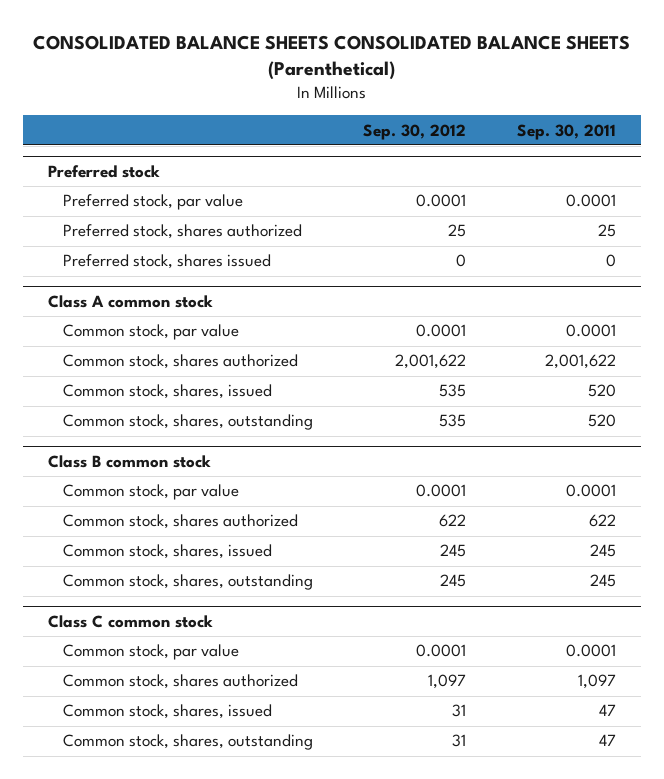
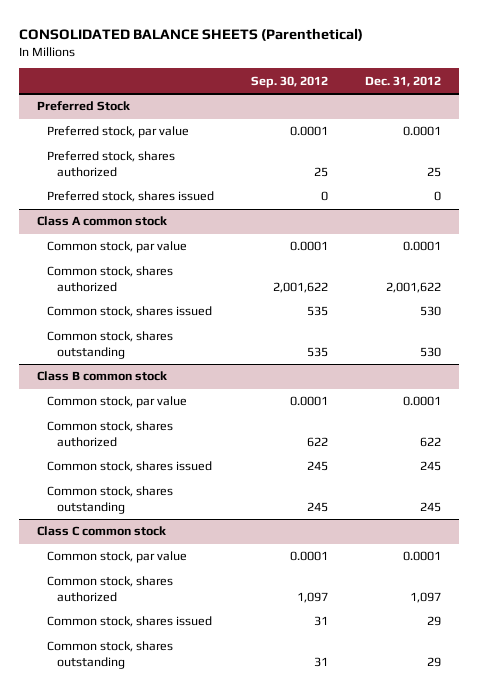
- CONSOLIDATED BALANCE SHEETS CONSOLIDATED BALANCE SHEETS (Parenthetical)
+ CONSOLIDATED BALANCE SHEETS (Parenthetical)
- | Sep. 30, 2012 | Sep. 30, 2011
+ | Sep. 30, 2012 | Dec. 31, 2012
- Preferred stock
+ Preferred Stock
@ Class A common stock
- Common stock, shares, issued | 535 | 520
- Common stock, shares, outstanding | 535 | 520
+ Common stock, shares issued | 535 | 530
+ Common stock, shares outstanding | 535 | 530
@ Class B common stock
- Common stock, shares, issued | 245 | 245
- Common stock, shares, outstanding | 245 | 245
+ Common stock, shares issued | 245 | 245
+ Common stock, shares outstanding | 245 | 245
@ Class C common stock
- Common stock, shares, issued | 31 | 47
- Common stock, shares, outstanding | 31 | 47
+ Common stock, shares issued | 31 | 29
+ Common stock, shares outstanding | 31 | 29

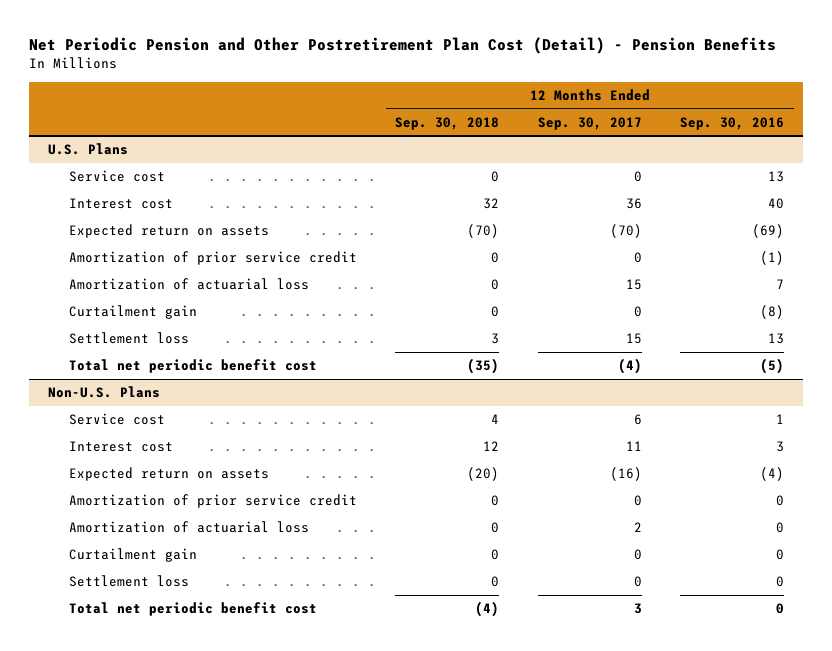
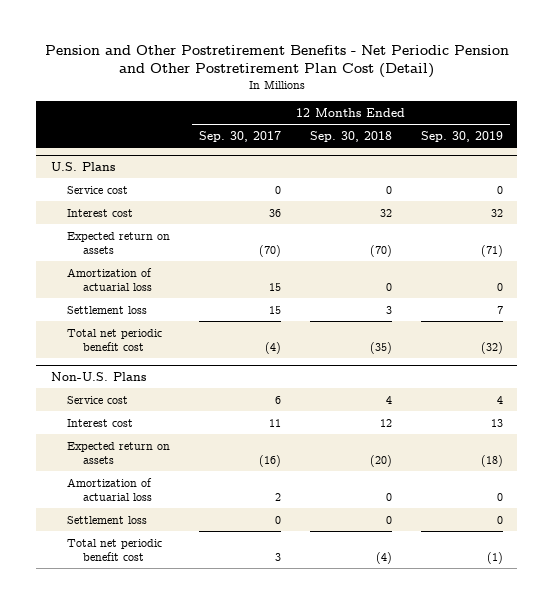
- Net Periodic Pension and Other Postretirement Plan Cost (Detail) - Pension Benefits
+ Pension and Other Postretirement Benefits - Net Periodic Pension and Other Postretirement Plan Cost (Detail)
- | 12 Months Ended Sep. 30, 2018 | 12 Months Ended Sep. 30, 2017 | 12 Months Ended Sep. 30, 2016
+ | 12 Months Ended Sep. 30, 2017 | 12 Months Ended Sep. 30, 2018 | 12 Months Ended Sep. 30, 2019
@ U.S. Plans
- Amortization of prior service credit | 0 | 0 | (1)
- Curtailment gain | 0 | 0 | (8)
@ Non-U.S. Plans
- Amortization of prior service credit | 0 | 0 | 0
- Curtailment gain | 0 | 0 | 0

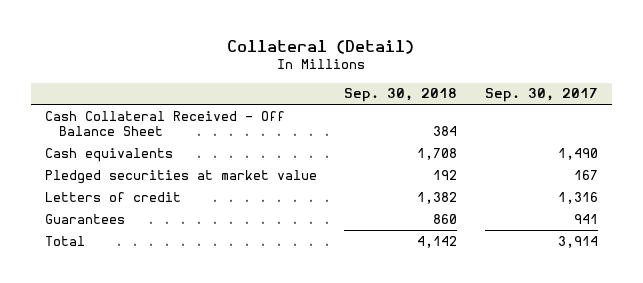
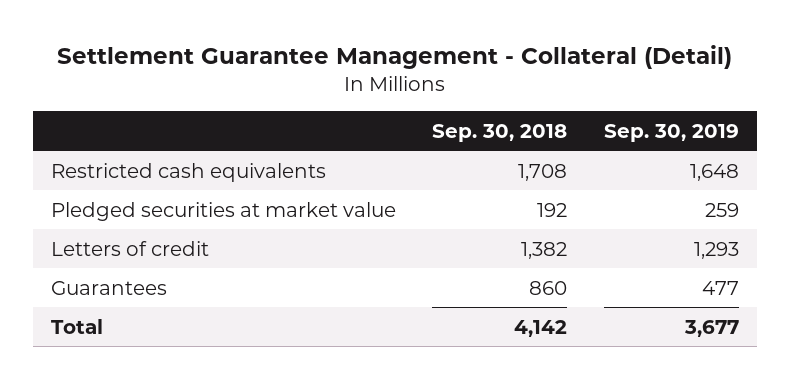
- Collateral (Detail)
+ Settlement Guarantee Management - Collateral (Detail)
- | Sep. 30, 2018 | Sep. 30, 2017
+ | Sep. 30, 2018 | Sep. 30, 2019
- Cash Collateral Received - Off Balance Sheet | 384 |
- Cash equivalents | 1,708 | 1,490
+ Restricted cash equivalents | 1,708 | 1,648

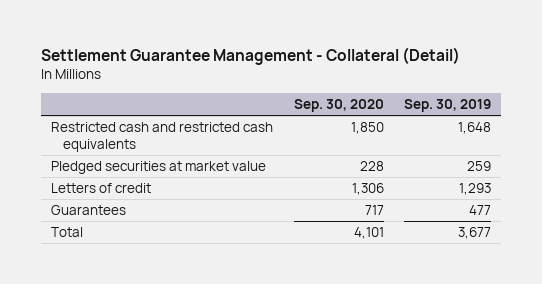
- | Sep. 30, 2018 | Sep. 30, 2019
+ | Sep. 30, 2020 | Sep. 30, 2019
- Restricted cash equivalents | 1,708 | 1,648
+ Restricted cash and restricted cash equivalents | 1,850 | 1,648

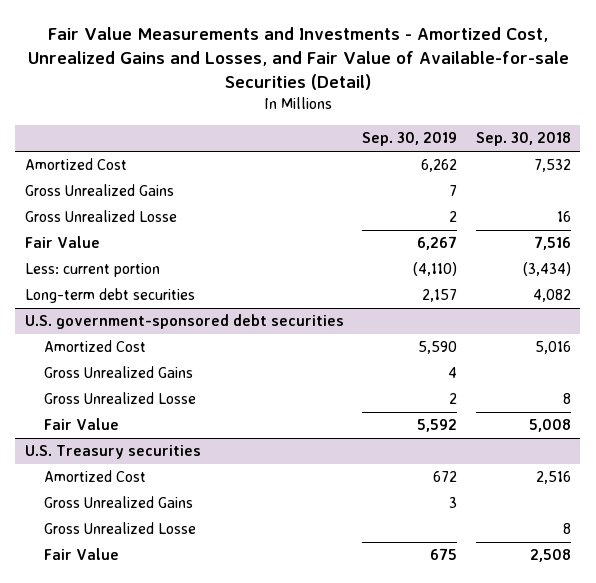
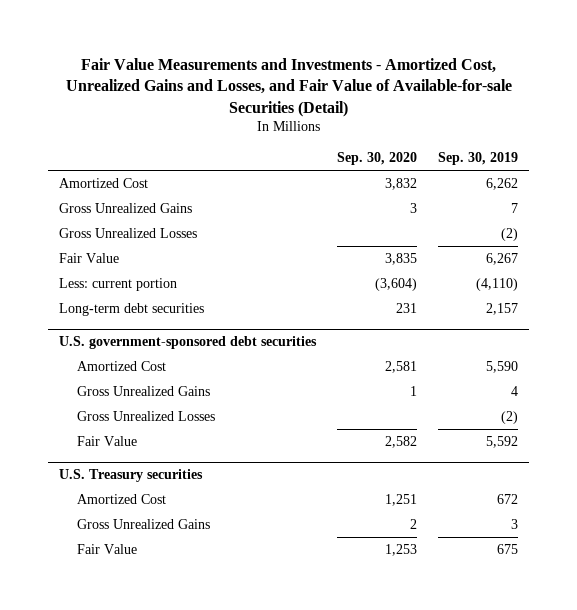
- | Sep. 30, 2019 | Sep. 30, 2018
+ | Sep. 30, 2020 | Sep. 30, 2019
- Gross Unrealized Losse | 2 | 16
+ Gross Unrealized Losses | | (2)
@ U.S. government-sponsored debt securities
- Gross Unrealized Losse | 2 | 8
+ Gross Unrealized Losses | | (2)
@ U.S. Treasury securities
- Gross Unrealized Losse | | 8

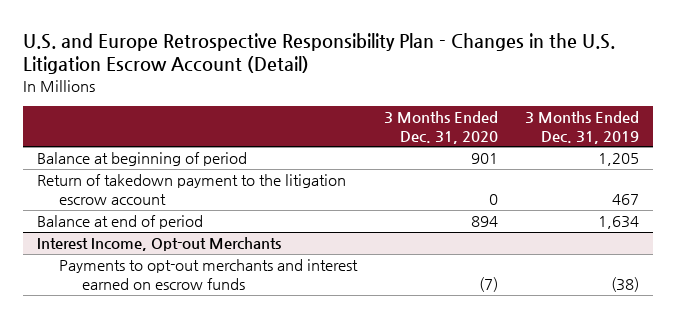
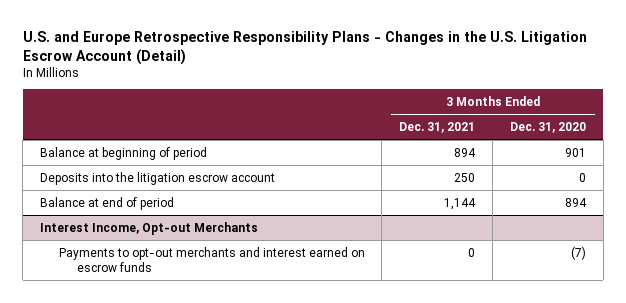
- U.S. and Europe Retrospective Responsibility Plan - Changes in the U.S. Litigation Escrow Account (Detail)
+ U.S. and Europe Retrospective Responsibility Plans - Changes in the U.S. Litigation Escrow Account (Detail)
- | 3 Months Ended Dec. 31, 2020 | 3 Months Ended Dec. 31, 2019
+ | 3 Months Ended Dec. 31, 2021 | 3 Months Ended Dec. 31, 2020
- Return of takedown payment to the litigation escrow account | 0 | 467
+ Deposits into the litigation escrow account | 250 | 0

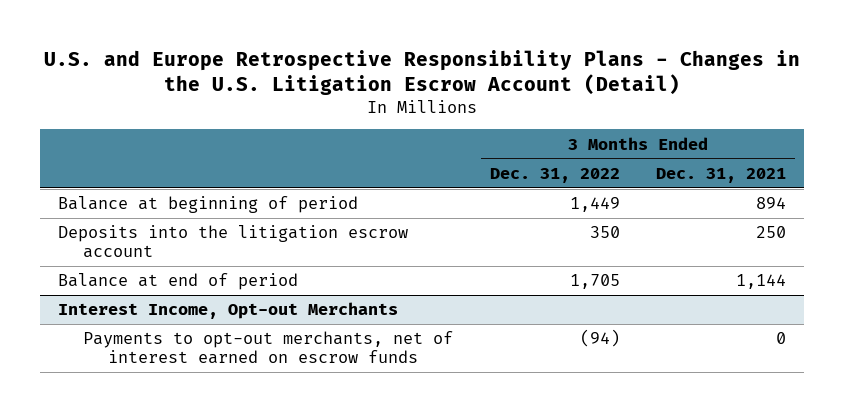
- | 3 Months Ended Dec. 31, 2021 | 3 Months Ended Dec. 31, 2020
+ | 3 Months Ended Dec. 31, 2022 | 3 Months Ended Dec. 31, 2021
@ Interest Income, Opt-out Merchants
- Payments to opt-out merchants and interest earned on escrow funds | 0 | (7)
+ Payments to opt-out merchants, net of interest earned on escrow funds | (94) | 0

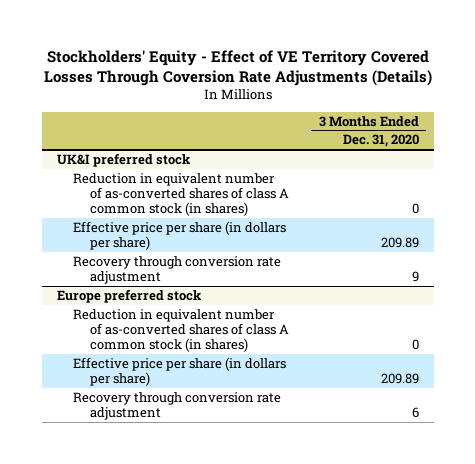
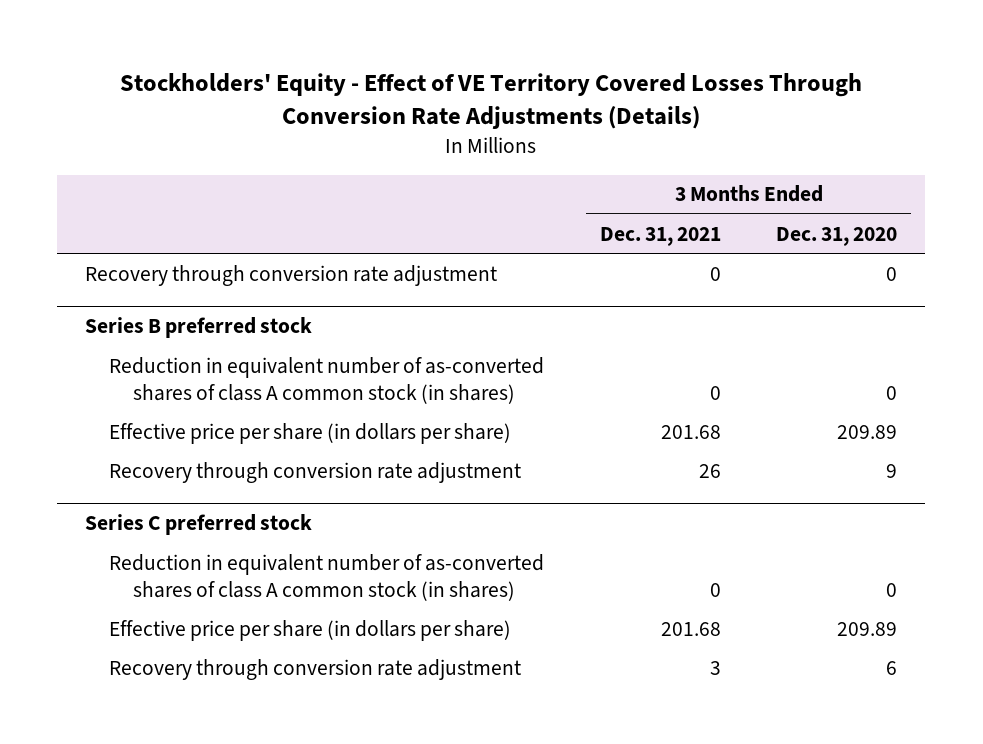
- Stockholders' Equity - Effect of VE Territory Covered Losses Through Coversion Rate Adjustments (Details)
+ Stockholders' Equity - Effect of VE Territory Covered Losses Through Conversion Rate Adjustments (Details)
- | 3 Months Ended Dec. 31, 2020
+ | 3 Months Ended Dec. 31, 2021 | 3 Months Ended Dec. 31, 2020
- UK&I preferred stock
+ Recovery through conversion rate adjustment | 0 | 0
+ Series B preferred stock
- Europe preferred stock
+ Series C preferred stock

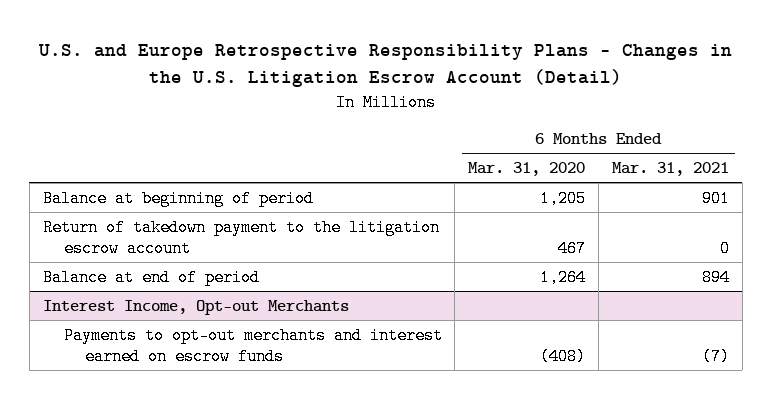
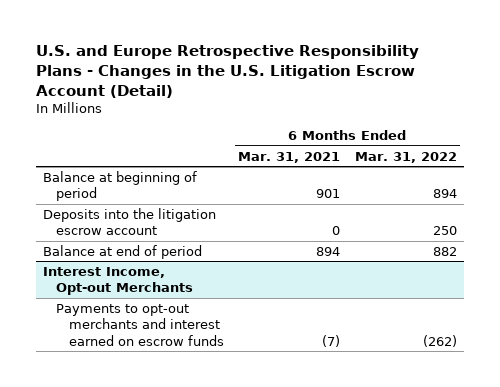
- | 6 Months Ended Mar. 31, 2020 | 6 Months Ended Mar. 31, 2021
+ | 6 Months Ended Mar. 31, 2021 | 6 Months Ended Mar. 31, 2022
- Return of takedown payment to the litigation escrow account | 467 | 0
+ Deposits into the litigation escrow account | 0 | 250

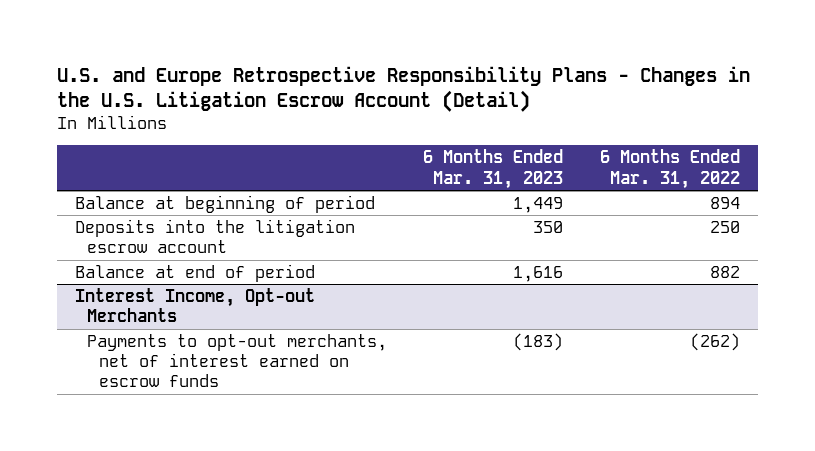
- | 6 Months Ended Mar. 31, 2021 | 6 Months Ended Mar. 31, 2022
+ | 6 Months Ended Mar. 31, 2023 | 6 Months Ended Mar. 31, 2022
@ Interest Income, Opt-out Merchants
- Payments to opt-out merchants and interest earned on escrow funds | (7) | (262)
+ Payments to opt-out merchants, net of interest earned on escrow funds | (183) | (262)

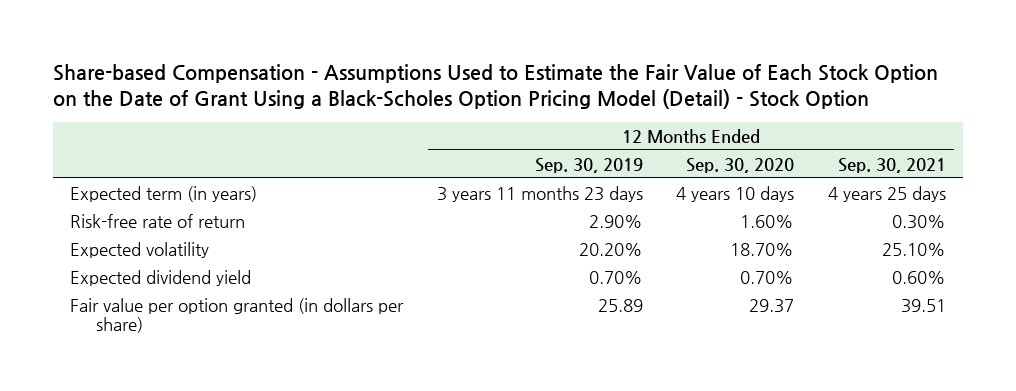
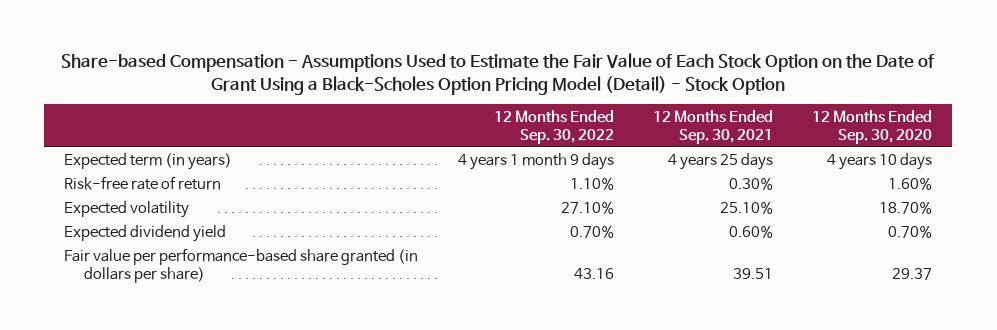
- | 12 Months Ended Sep. 30, 2019 | 12 Months Ended Sep. 30, 2020 | 12 Months Ended Sep. 30, 2021
+ | 12 Months Ended Sep. 30, 2022 | 12 Months Ended Sep. 30, 2021 | 12 Months Ended Sep. 30, 2020
- Fair value per option granted (in dollars per share) | 25.89 | 29.37 | 39.51
+ Fair value per performance-based share granted (in dollars per share) | 43.16 | 39.51 | 29.37

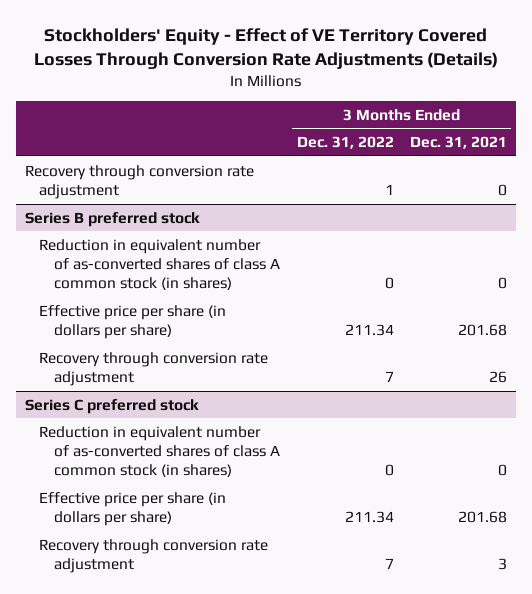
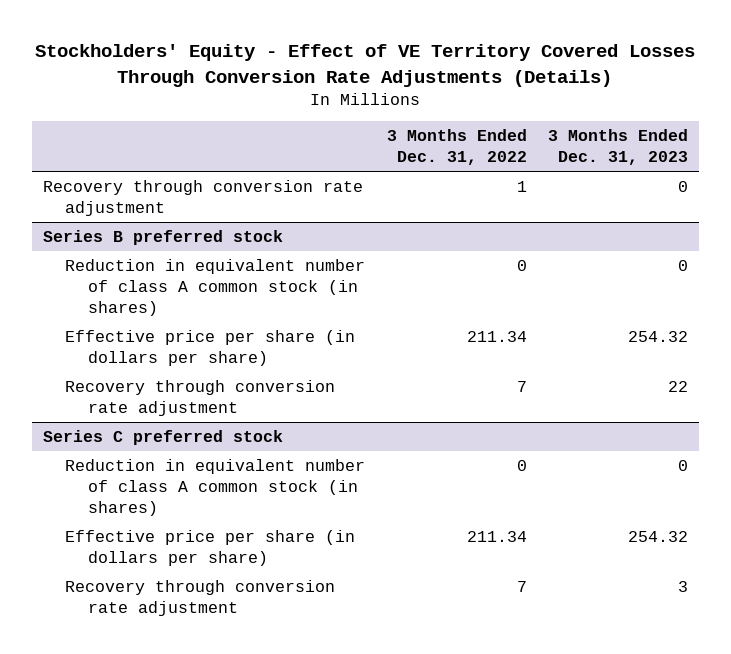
- | 3 Months Ended Dec. 31, 2022 | 3 Months Ended Dec. 31, 2021
+ | 3 Months Ended Dec. 31, 2022 | 3 Months Ended Dec. 31, 2023
@ Series B preferred stock
- Reduction in equivalent number of as-converted shares of class A common stock (in shares) | 0 | 0
+ Reduction in equivalent number of class A common stock (in shares) | 0 | 0
@ Series C preferred stock
- Reduction in equivalent number of as-converted shares of class A common stock (in shares) | 0 | 0
+ Reduction in equivalent number of class A common stock (in shares) | 0 | 0

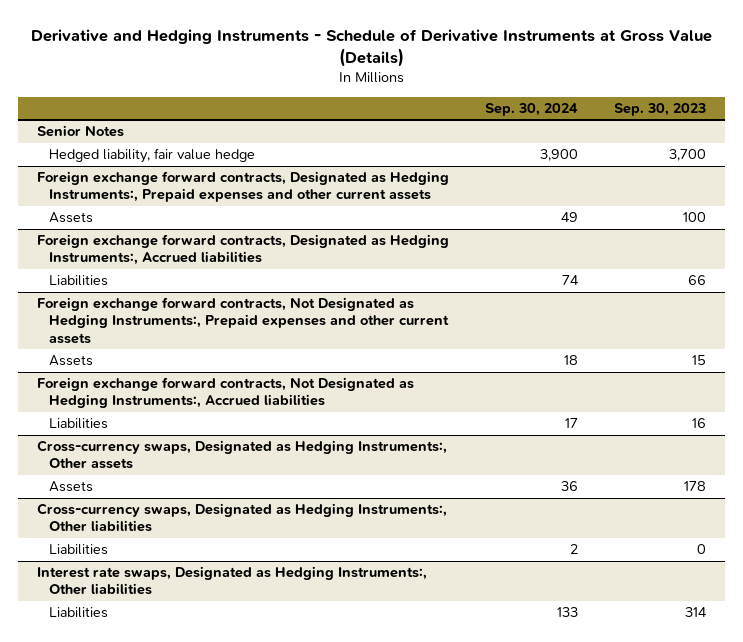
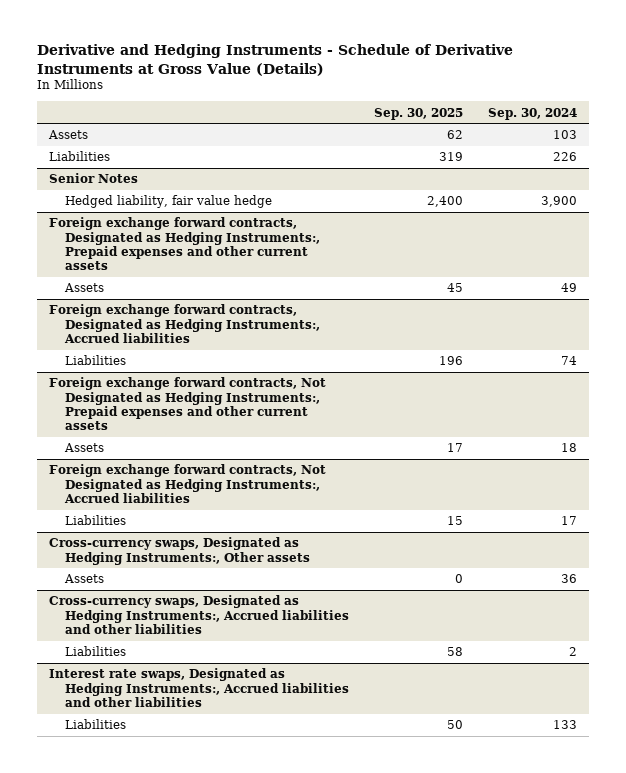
- | Sep. 30, 2024 | Sep. 30, 2023
+ | Sep. 30, 2025 | Sep. 30, 2024
+ Assets | 62 | 103
+ Liabilities | 319 | 226
- Cross-currency swaps, Designated as Hedging Instruments:, Other liabilities
+ Cross-currency swaps, Designated as Hedging Instruments:, Accrued liabilities and other liabilities
- Interest rate swaps, Designated as Hedging Instruments:, Other liabilities
+ Interest rate swaps, Designated as Hedging Instruments:, Accrued liabilities and other liabilities

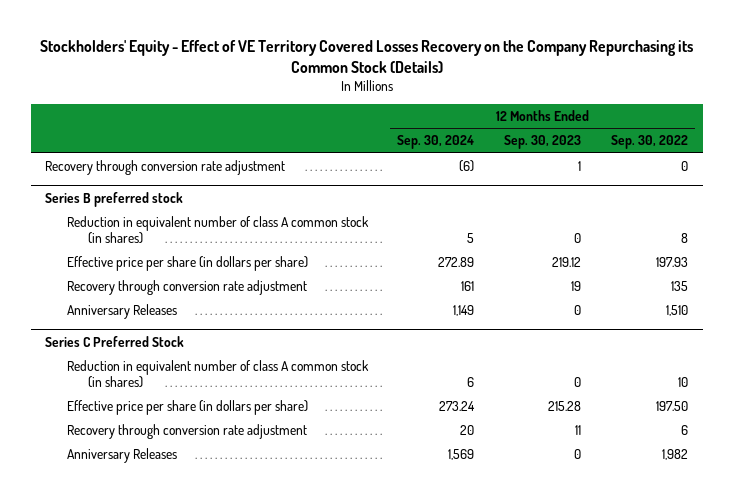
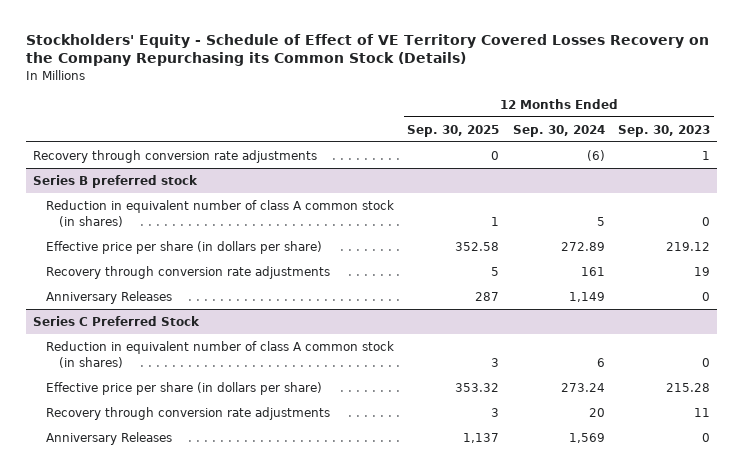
- Stockholders' Equity - Effect of VE Territory Covered Losses Recovery on the Company Repurchasing its Common Stock (Details)
+ Stockholders' Equity - Schedule of Effect of VE Territory Covered Losses Recovery on the Company Repurchasing its Common Stock (Details)
- | 12 Months Ended Sep. 30, 2024 | 12 Months Ended Sep. 30, 2023 | 12 Months Ended Sep. 30, 2022
+ | 12 Months Ended Sep. 30, 2025 | 12 Months Ended Sep. 30, 2024 | 12 Months Ended Sep. 30, 2023
- Recovery through conversion rate adjustment | (6) | 1 | 0
+ Recovery through conversion rate adjustments | 0 | (6) | 1
@ Series B preferred stock
- Recovery through conversion rate adjustment | 161 | 19 | 135
+ Recovery through conversion rate adjustments | 5 | 161 | 19
@ Series C Preferred Stock
- Recovery through conversion rate adjustment | 20 | 11 | 6
+ Recovery through conversion rate adjustments | 3 | 20 | 11

